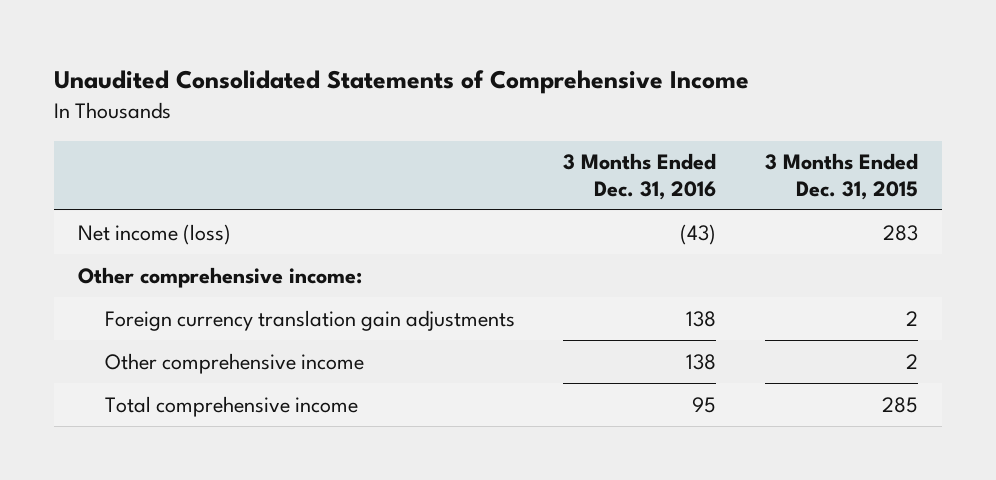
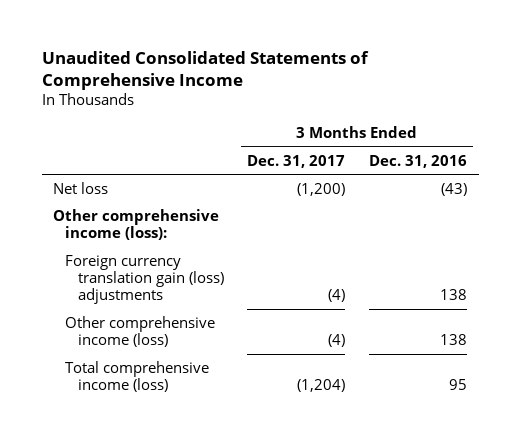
- | 3 Months Ended Dec. 31, 2016 | 3 Months Ended Dec. 31, 2015
+ | 3 Months Ended Dec. 31, 2017 | 3 Months Ended Dec. 31, 2016
- Net income (loss) | (43) | 283
- Other comprehensive income:
- Foreign currency translation gain adjustments | 138 | 2
- Other comprehensive income | 138 | 2
- Total comprehensive income | 95 | 285
+ Net loss | (1,200) | (43)
+ Other comprehensive income (loss):
+ Foreign currency translation gain (loss) adjustments | (4) | 138
+ Other comprehensive income (loss) | (4) | 138
+ Total comprehensive income (loss) | (1,204) | 95

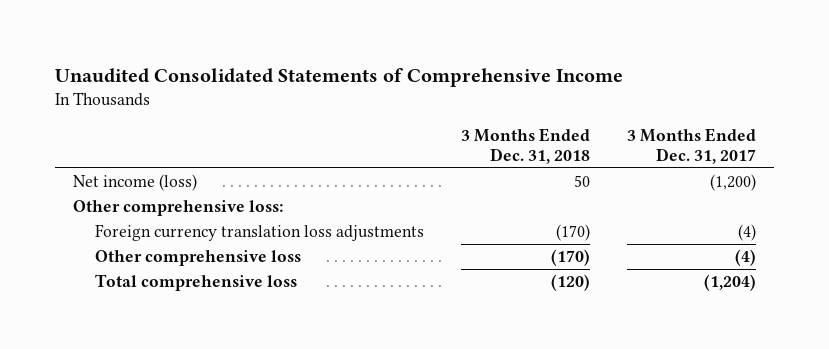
- | 3 Months Ended Dec. 31, 2017 | 3 Months Ended Dec. 31, 2016
+ | 3 Months Ended Dec. 31, 2018 | 3 Months Ended Dec. 31, 2017
- Net loss | (1,200) | (43)
- Other comprehensive income (loss):
- Foreign currency translation gain (loss) adjustments | (4) | 138
- Other comprehensive income (loss) | (4) | 138
- Total comprehensive income (loss) | (1,204) | 95
+ Net income (loss) | 50 | (1,200)
+ Other comprehensive loss:
+ Foreign currency translation loss adjustments | (170) | (4)
+ Other comprehensive loss | (170) | (4)
+ Total comprehensive loss | (120) | (1,204)

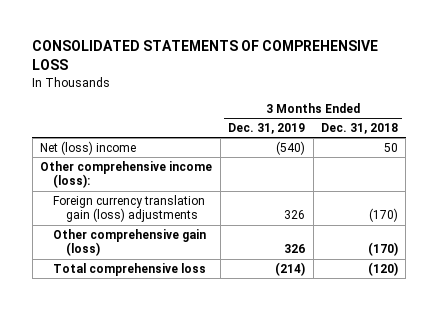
- Unaudited Consolidated Statements of Comprehensive Income
+ CONSOLIDATED STATEMENTS OF COMPREHENSIVE LOSS
- | 3 Months Ended Dec. 31, 2018 | 3 Months Ended Dec. 31, 2017
+ | 3 Months Ended Dec. 31, 2019 | 3 Months Ended Dec. 31, 2018
- Net income (loss) | 50 | (1,200)
- Other comprehensive loss:
- Foreign currency translation loss adjustments | (170) | (4)
- Other comprehensive loss | (170) | (4)
+ Net (loss) income | (540) | 50
+ Other comprehensive income (loss):
+ Foreign currency translation gain (loss) adjustments | 326 | (170)
+ Other comprehensive gain (loss) | 326 | (170)

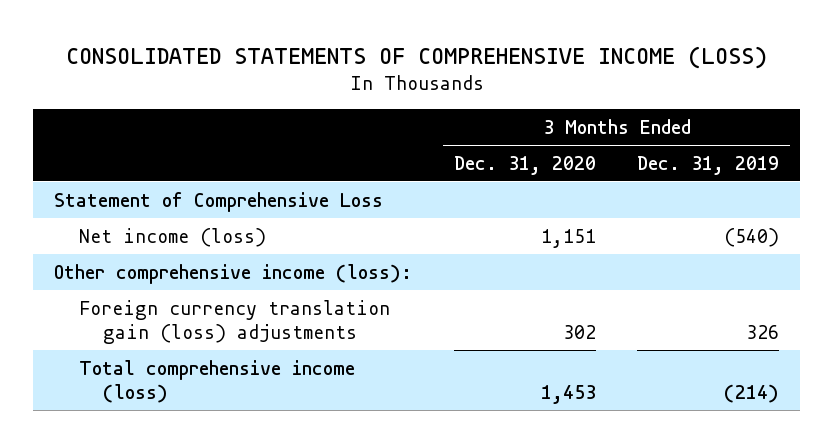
- CONSOLIDATED STATEMENTS OF COMPREHENSIVE LOSS
+ CONSOLIDATED STATEMENTS OF COMPREHENSIVE INCOME (LOSS)
- | 3 Months Ended Dec. 31, 2019 | 3 Months Ended Dec. 31, 2018
+ | 3 Months Ended Dec. 31, 2020 | 3 Months Ended Dec. 31, 2019
- Net (loss) income | (540) | 50
+ Statement of Comprehensive Loss
+ Net income (loss) | 1,151 | (540)
- Other comprehensive gain (loss) | 326 | (170)
- Total comprehensive loss | (214) | (120)
+ Total comprehensive income (loss) | 1,453 | (214)

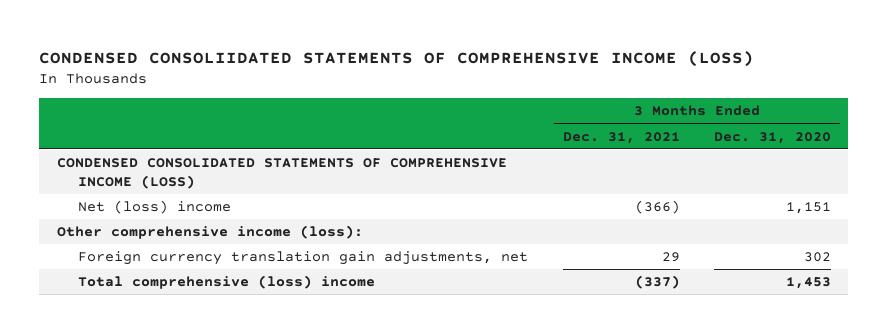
- CONSOLIDATED STATEMENTS OF COMPREHENSIVE INCOME (LOSS)
+ CONDENSED CONSOLIIDATED STATEMENTS OF COMPREHENSIVE INCOME (LOSS)
- | 3 Months Ended Dec. 31, 2020 | 3 Months Ended Dec. 31, 2019
+ | 3 Months Ended Dec. 31, 2021 | 3 Months Ended Dec. 31, 2020
- Statement of Comprehensive Loss
- Net income (loss) | 1,151 | (540)
+ CONDENSED CONSOLIDATED STATEMENTS OF COMPREHENSIVE INCOME (LOSS)
+ Net (loss) income | (366) | 1,151
- Foreign currency translation gain (loss) adjustments | 302 | 326
- Total comprehensive income (loss) | 1,453 | (214)
+ Foreign currency translation gain adjustments, net | 29 | 302
+ Total comprehensive (loss) income | (337) | 1,453

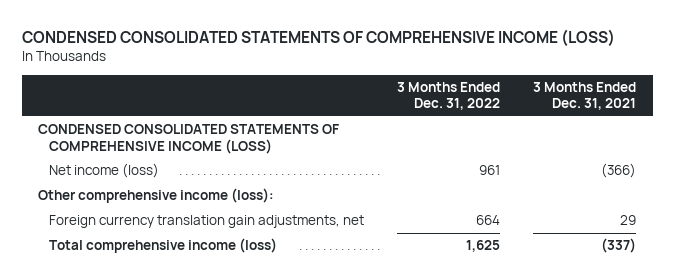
- CONDENSED CONSOLIIDATED STATEMENTS OF COMPREHENSIVE INCOME (LOSS)
+ CONDENSED CONSOLIDATED STATEMENTS OF COMPREHENSIVE INCOME (LOSS)
- | 3 Months Ended Dec. 31, 2021 | 3 Months Ended Dec. 31, 2020
+ | 3 Months Ended Dec. 31, 2022 | 3 Months Ended Dec. 31, 2021
- Net (loss) income | (366) | 1,151
+ Net income (loss) | 961 | (366)
- Total comprehensive (loss) income | (337) | 1,453
+ Total comprehensive income (loss) | 1,625 | (337)

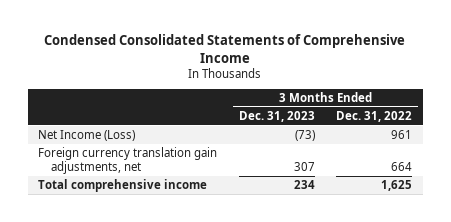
- CONDENSED CONSOLIDATED STATEMENTS OF COMPREHENSIVE INCOME (LOSS)
+ Condensed Consolidated Statements of Comprehensive Income
- | 3 Months Ended Dec. 31, 2022 | 3 Months Ended Dec. 31, 2021
+ | 3 Months Ended Dec. 31, 2023 | 3 Months Ended Dec. 31, 2022
- CONDENSED CONSOLIDATED STATEMENTS OF COMPREHENSIVE INCOME (LOSS)
- Net income (loss) | 961 | (366)
- Other comprehensive income (loss):
+ Net Income (Loss) | (73) | 961
- Total comprehensive income (loss) | 1,625 | (337)
+ Total comprehensive income | 234 | 1,625

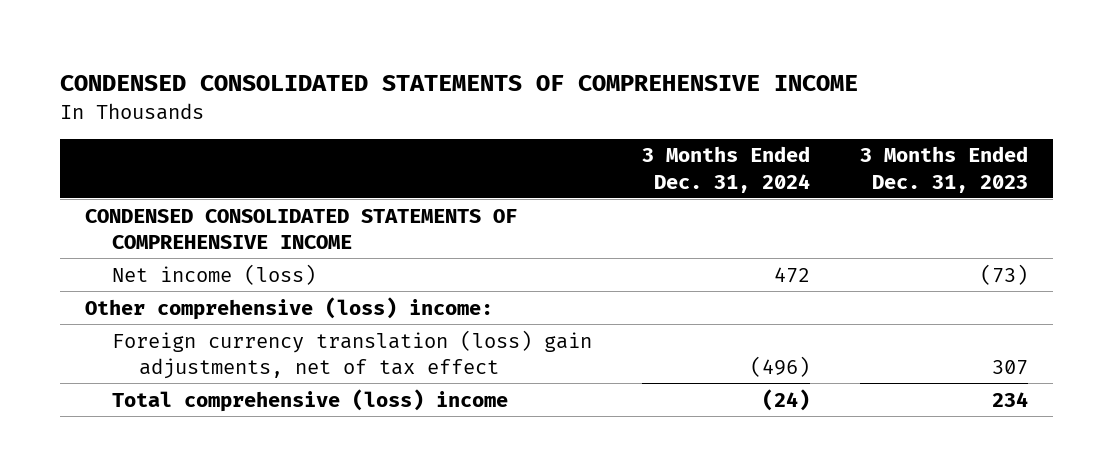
- Condensed Consolidated Statements of Comprehensive Income
+ CONDENSED CONSOLIDATED STATEMENTS OF COMPREHENSIVE INCOME
- | 3 Months Ended Dec. 31, 2023 | 3 Months Ended Dec. 31, 2022
+ | 3 Months Ended Dec. 31, 2024 | 3 Months Ended Dec. 31, 2023
- Net Income (Loss) | (73) | 961
- Foreign currency translation gain adjustments, net | 307 | 664
- Total comprehensive income | 234 | 1,625
+ CONDENSED CONSOLIDATED STATEMENTS OF COMPREHENSIVE INCOME
+ Net income (loss) | 472 | (73)
+ Other comprehensive (loss) income:
+ Foreign currency translation (loss) gain adjustments, net of tax effect | (496) | 307
+ Total comprehensive (loss) income | (24) | 234

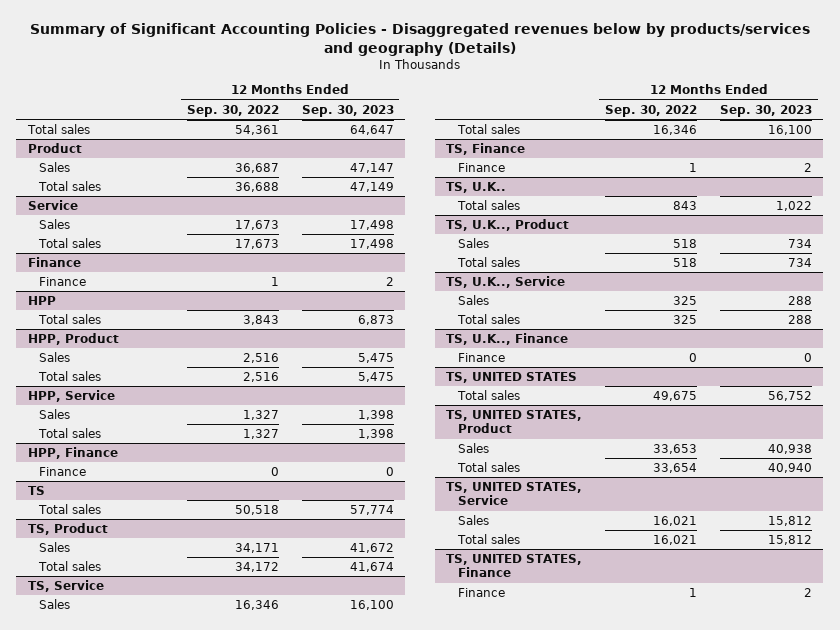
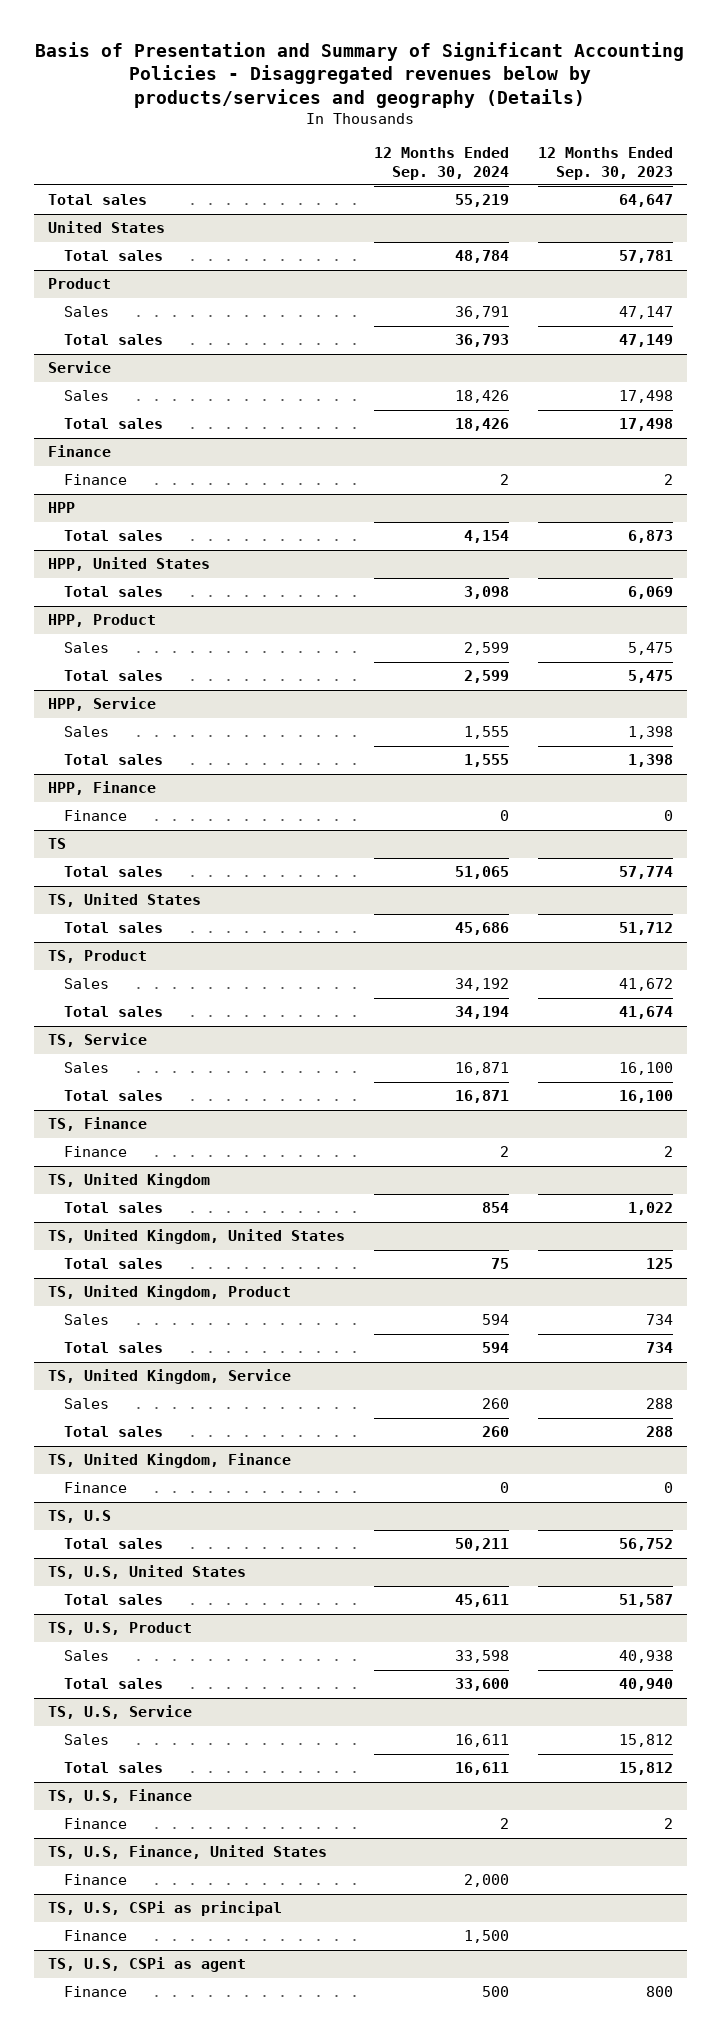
- Summary of Significant Accounting Policies - Disaggregated revenues below by products/services and geography (Details)
+ Basis of Presentation and Summary of Significant Accounting Policies - Disaggregated revenues below by products/services and geography (Details)
- | 12 Months Ended Sep. 30, 2022 | 12 Months Ended Sep. 30, 2023
+ | 12 Months Ended Sep. 30, 2024 | 12 Months Ended Sep. 30, 2023
+ United States
+ Total sales | 48,784 | 57,781
+ HPP, United States
+ Total sales | 3,098 | 6,069
+ TS, United States
+ Total sales | 45,686 | 51,712
- TS, U.K..
+ TS, United Kingdom
- TS, U.K.., Product
+ TS, United Kingdom, United States
+ Total sales | 75 | 125
+ TS, United Kingdom, Product
- TS, U.K.., Service
+ TS, United Kingdom, Service
- TS, U.K.., Finance
+ TS, United Kingdom, Finance
- TS, UNITED STATES
+ TS, U.S
- TS, UNITED STATES, Product
+ TS, U.S, United States
+ Total sales | 45,611 | 51,587
+ TS, U.S, Product
- TS, UNITED STATES, Service
+ TS, U.S, Service
- TS, UNITED STATES, Finance
+ TS, U.S, Finance
+ TS, U.S, Finance, United States
+ Finance | 2,000 |
+ TS, U.S, CSPi as principal
+ Finance | 1,500 |
+ TS, U.S, CSPi as agent
+ Finance | 500 | 800

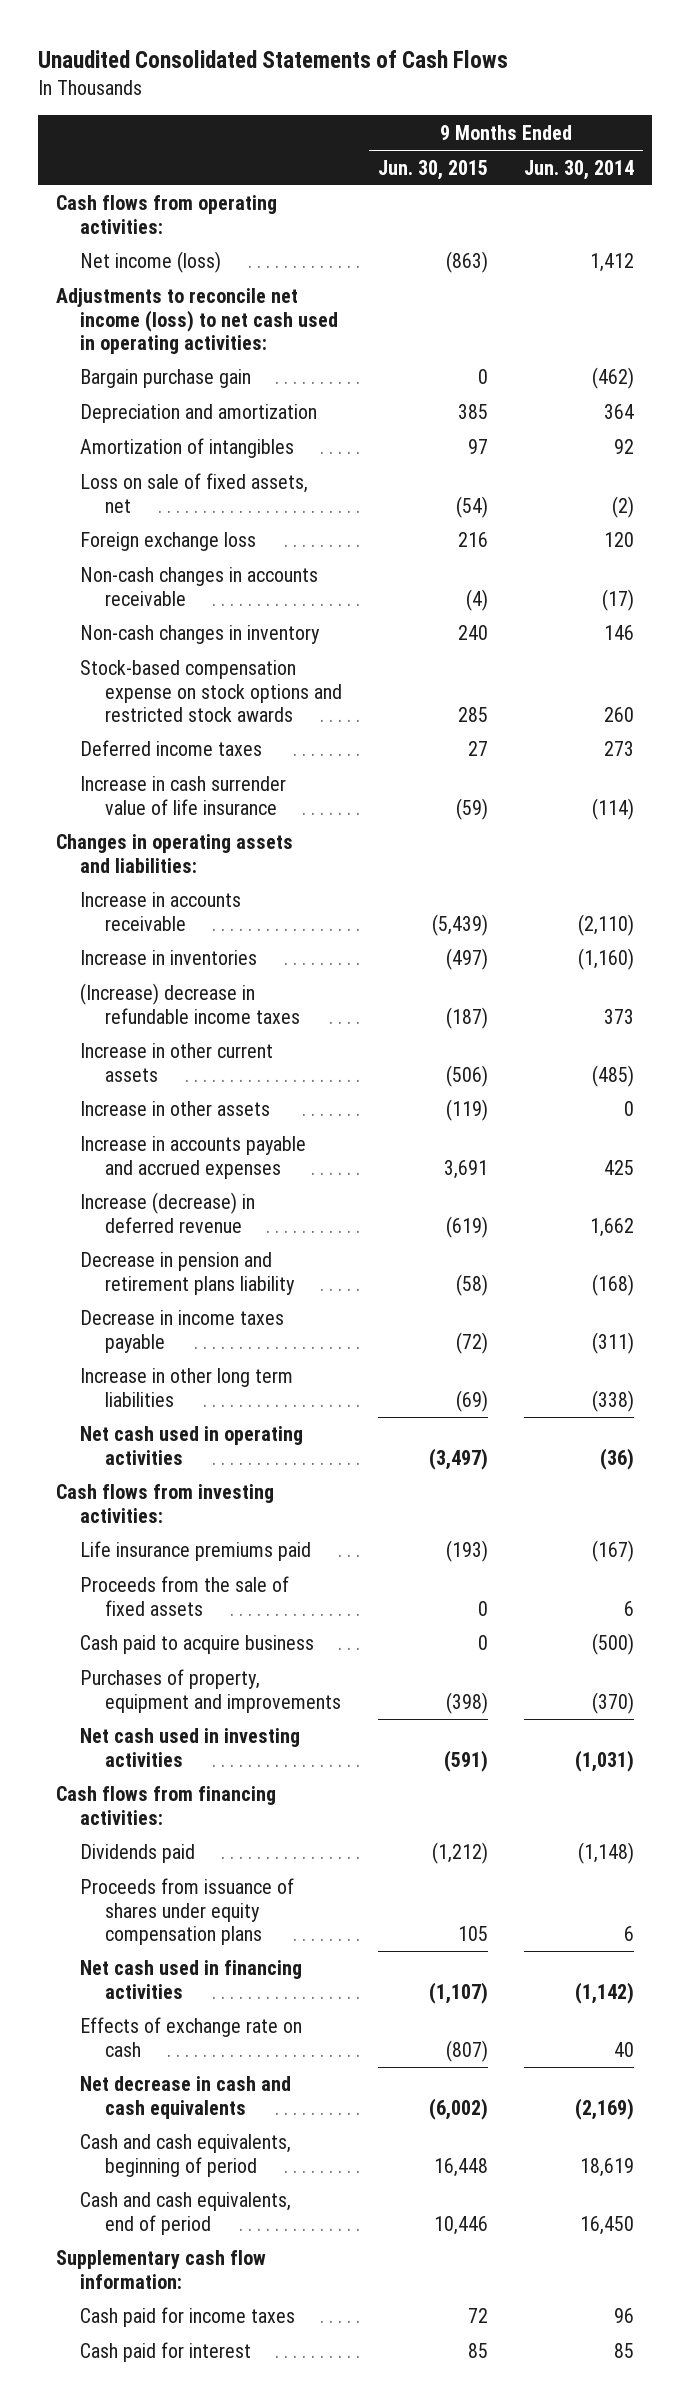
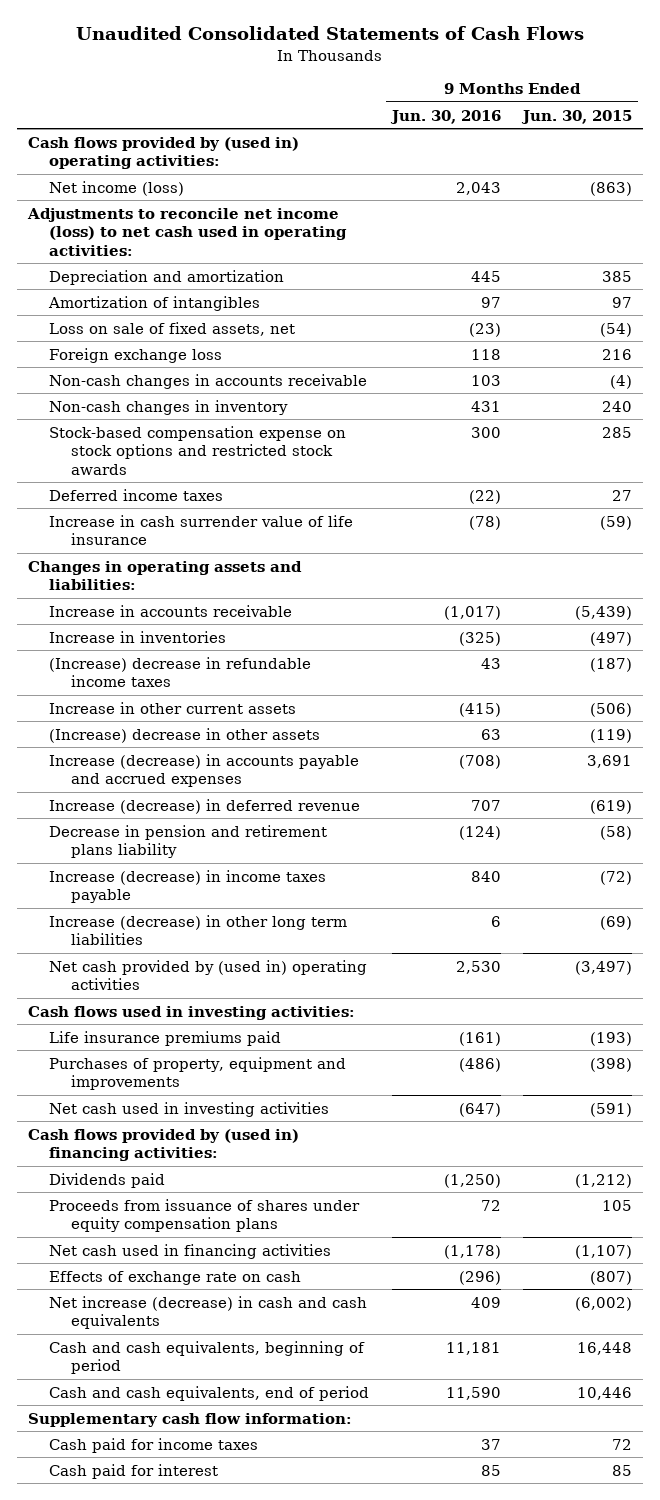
- | 9 Months Ended Jun. 30, 2015 | 9 Months Ended Jun. 30, 2014
+ | 9 Months Ended Jun. 30, 2016 | 9 Months Ended Jun. 30, 2015
- Cash flows from operating activities:
+ Cash flows provided by (used in) operating activities:
- Bargain purchase gain | 0 | (462)
- Increase in other assets | (119) | 0
- Increase in accounts payable and accrued expenses | 3,691 | 425
+ (Increase) decrease in other assets | 63 | (119)
+ Increase (decrease) in accounts payable and accrued expenses | (708) | 3,691
- Decrease in income taxes payable | (72) | (311)
- Increase in other long term liabilities | (69) | (338)
- Net cash used in operating activities | (3,497) | (36)
- Cash flows from investing activities:
+ Increase (decrease) in income taxes payable | 840 | (72)
+ Increase (decrease) in other long term liabilities | 6 | (69)
+ Net cash provided by (used in) operating activities | 2,530 | (3,497)
+ Cash flows used in investing activities:
- Proceeds from the sale of fixed assets | 0 | 6
- Cash paid to acquire business | 0 | (500)
- Cash flows from financing activities:
+ Cash flows provided by (used in) financing activities:
- Net decrease in cash and cash equivalents | (6,002) | (2,169)
+ Net increase (decrease) in cash and cash equivalents | 409 | (6,002)

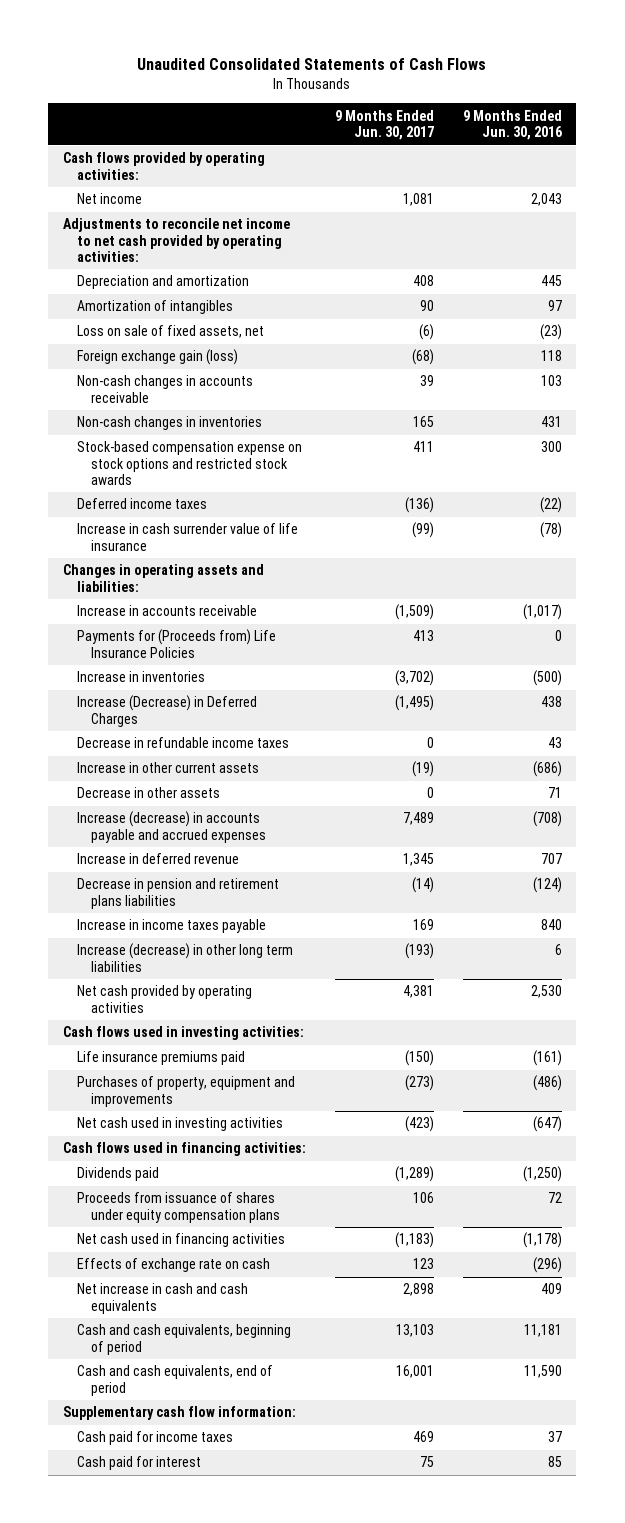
- | 9 Months Ended Jun. 30, 2016 | 9 Months Ended Jun. 30, 2015
+ | 9 Months Ended Jun. 30, 2017 | 9 Months Ended Jun. 30, 2016
- Cash flows provided by (used in) operating activities:
- Net income (loss) | 2,043 | (863)
- Adjustments to reconcile net income (loss) to net cash used in operating activities:
+ Cash flows provided by operating activities:
+ Net income | 1,081 | 2,043
+ Adjustments to reconcile net income to net cash provided by operating activities:
- Foreign exchange loss | 118 | 216
+ Foreign exchange gain (loss) | (68) | 118
- Non-cash changes in inventory | 431 | 240
+ Non-cash changes in inventories | 165 | 431
- Increase in inventories | (325) | (497)
- (Increase) decrease in refundable income taxes | 43 | (187)
- Increase in other current assets | (415) | (506)
- (Increase) decrease in other assets | 63 | (119)
+ Payments for (Proceeds from) Life Insurance Policies | 413 | 0
+ Increase in inventories | (3,702) | (500)
+ Increase (Decrease) in Deferred Charges | (1,495) | 438
+ Decrease in refundable income taxes | 0 | 43
+ Increase in other current assets | (19) | (686)
+ Decrease in other assets | 0 | 71
- Increase (decrease) in deferred revenue | 707 | (619)
- Decrease in pension and retirement plans liability | (124) | (58)
- Increase (decrease) in income taxes payable | 840 | (72)
+ Increase in deferred revenue | 1,345 | 707
+ Decrease in pension and retirement plans liabilities | (14) | (124)
+ Increase in income taxes payable | 169 | 840
- Net cash provided by (used in) operating activities | 2,530 | (3,497)
+ Net cash provided by operating activities | 4,381 | 2,530
- Cash flows provided by (used in) financing activities:
+ Cash flows used in financing activities:
- Net increase (decrease) in cash and cash equivalents | 409 | (6,002)
+ Net increase in cash and cash equivalents | 2,898 | 409

